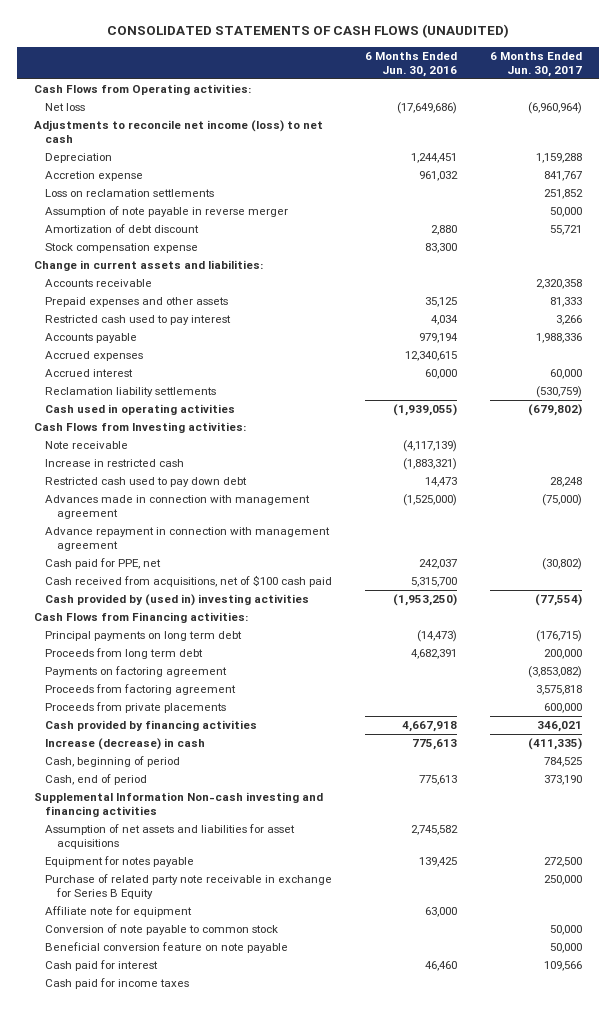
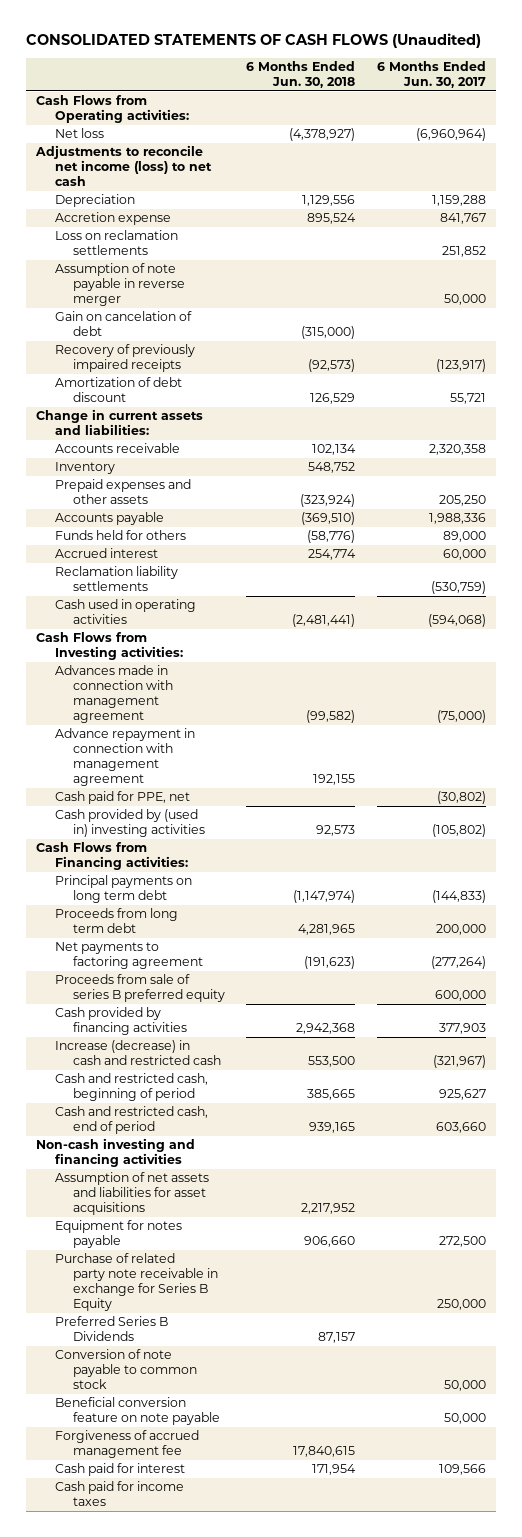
- CONSOLIDATED STATEMENTS OF CASH FLOWS (UNAUDITED)
+ CONSOLIDATED STATEMENTS OF CASH FLOWS (Unaudited)
- | 6 Months Ended Jun. 30, 2016 | 6 Months Ended Jun. 30, 2017
+ | 6 Months Ended Jun. 30, 2018 | 6 Months Ended Jun. 30, 2017
+ Gain on cancelation of debt | (315,000) |
+ Recovery of previously impaired receipts | (92,573) | (123,917)
- Stock compensation expense | 83,300 |
- Prepaid expenses and other assets | 35,125 | 81,333
- Restricted cash used to pay interest | 4,034 | 3,266
+ Inventory | 548,752 |
+ Prepaid expenses and other assets | (323,924) | 205,250
- Accrued expenses | 12,340,615 |
+ Funds held for others | (58,776) | 89,000
- Cash used in operating activities | (1,939,055) | (679,802)
+ Cash used in operating activities | (2,481,441) | (594,068)
- Note receivable | (4,117,139) |
- Increase in restricted cash | (1,883,321) |
- Restricted cash used to pay down debt | 14,473 | 28,248
- Cash received from acquisitions, net of $100 cash paid | 5,315,700 |
- Cash provided by (used in) investing activities | (1,953,250) | (77,554)
+ Cash provided by (used in) investing activities | 92,573 | (105,802)
- Principal payments on long term debt | (14,473) | (176,715)
+ Principal payments on long term debt | (1,147,974) | (144,833)
- Payments on factoring agreement | | (3,853,082)
- Proceeds from factoring agreement | | 3,575,818
- Proceeds from private placements | | 600,000
- Cash provided by financing activities | 4,667,918 | 346,021
- Increase (decrease) in cash | 775,613 | (411,335)
- Cash, beginning of period | | 784,525
- Cash, end of period | 775,613 | 373,190
- Supplemental Information Non-cash investing and financing activities
+ Net payments to factoring agreement | (191,623) | (277,264)
+ Proceeds from sale of series B preferred equity | | 600,000
+ Cash provided by financing activities | 2,942,368 | 377,903
+ Increase (decrease) in cash and restricted cash | 553,500 | (321,967)
+ Cash and restricted cash, beginning of period | 385,665 | 925,627
+ Cash and restricted cash, end of period | 939,165 | 603,660
+ Non-cash investing and financing activities
- Affiliate note for equipment | 63,000 |
+ Preferred Series B Dividends | 87,157 |
+ Forgiveness of accrued management fee | 17,840,615 |

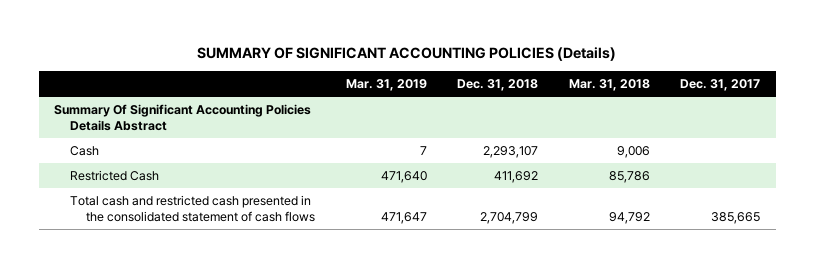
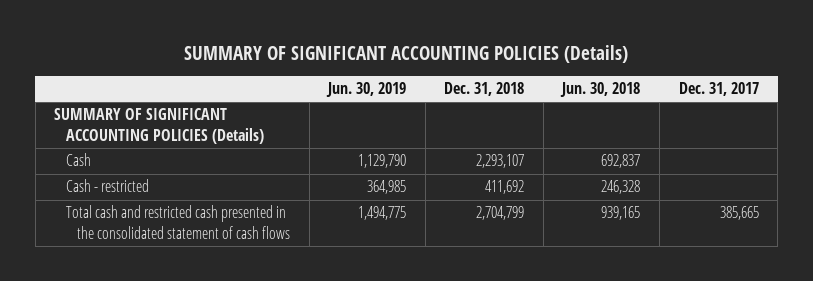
- | Mar. 31, 2019 | Dec. 31, 2018 | Mar. 31, 2018 | Dec. 31, 2017
+ | Jun. 30, 2019 | Dec. 31, 2018 | Jun. 30, 2018 | Dec. 31, 2017
- Summary Of Significant Accounting Policies Details Abstract
+ SUMMARY OF SIGNIFICANT ACCOUNTING POLICIES (Details)
- Restricted Cash | 471,640 | 411,692 | 85,786 |
+ Cash - restricted | 364,985 | 411,692 | 246,328 |

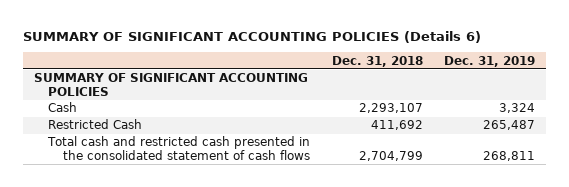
- SUMMARY OF SIGNIFICANT ACCOUNTING POLICIES (Details)
+ SUMMARY OF SIGNIFICANT ACCOUNTING POLICIES (Details 6)
- | Jun. 30, 2019 | Dec. 31, 2018 | Jun. 30, 2018 | Dec. 31, 2017
+ | Dec. 31, 2018 | Dec. 31, 2019
- SUMMARY OF SIGNIFICANT ACCOUNTING POLICIES (Details)
+ SUMMARY OF SIGNIFICANT ACCOUNTING POLICIES
- Cash - restricted | 364,985 | 411,692 | 246,328 |
+ Restricted Cash | 411,692 | 265,487

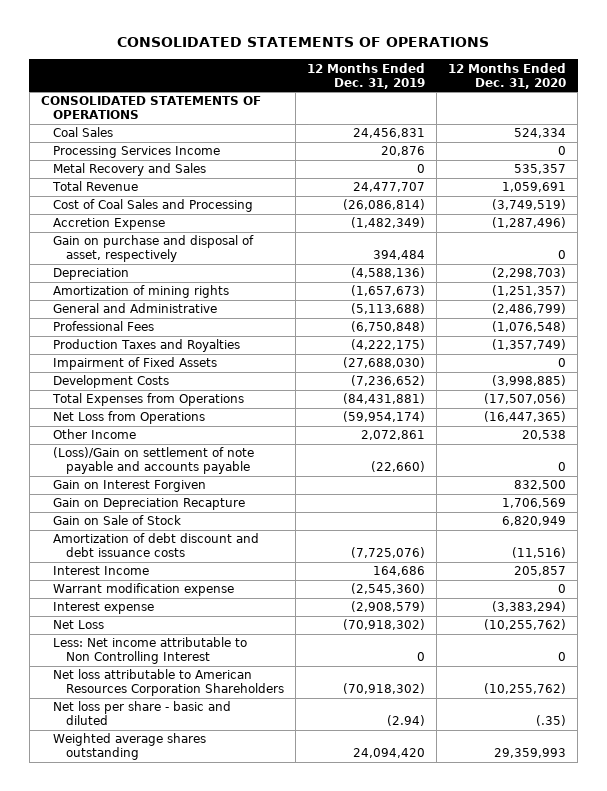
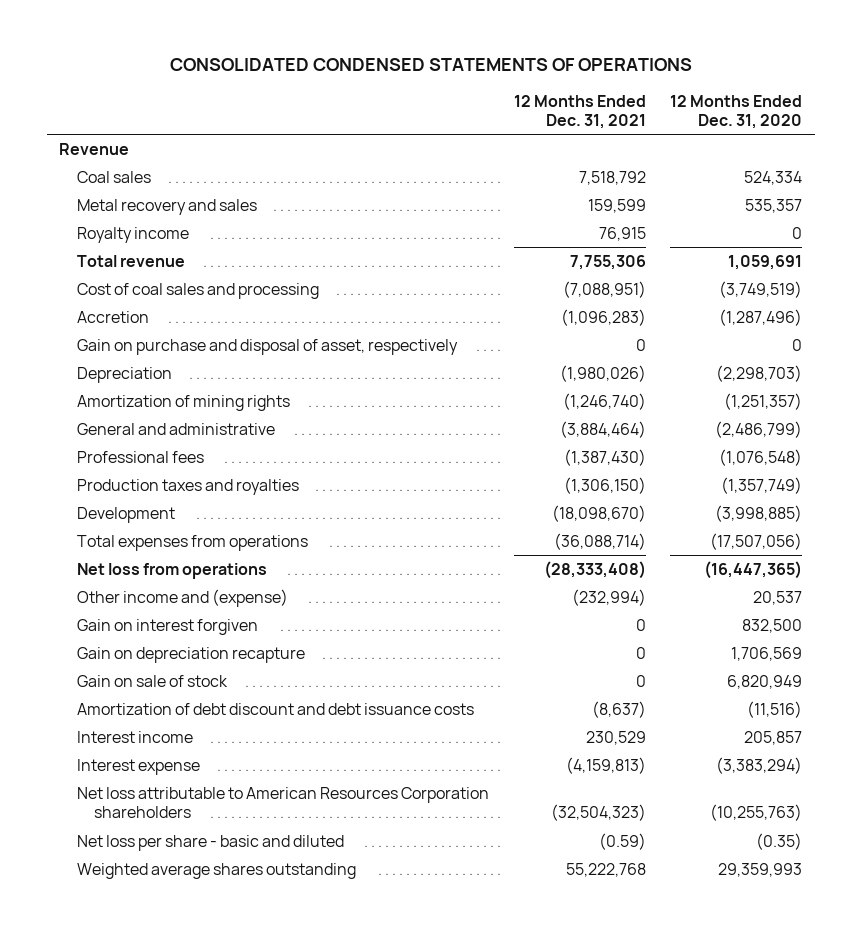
- CONSOLIDATED STATEMENTS OF OPERATIONS
+ CONSOLIDATED CONDENSED STATEMENTS OF OPERATIONS
- | 12 Months Ended Dec. 31, 2019 | 12 Months Ended Dec. 31, 2020
+ | 12 Months Ended Dec. 31, 2021 | 12 Months Ended Dec. 31, 2020
- CONSOLIDATED STATEMENTS OF OPERATIONS
- Coal Sales | 24,456,831 | 524,334
- Processing Services Income | 20,876 | 0
- Metal Recovery and Sales | 0 | 535,357
- Total Revenue | 24,477,707 | 1,059,691
- Cost of Coal Sales and Processing | (26,086,814) | (3,749,519)
- Accretion Expense | (1,482,349) | (1,287,496)
+ Revenue
+ Coal sales | 7,518,792 | 524,334
+ Metal recovery and sales | 159,599 | 535,357
+ Royalty income | 76,915 | 0
+ Total revenue | 7,755,306 | 1,059,691
+ Cost of coal sales and processing | (7,088,951) | (3,749,519)
+ Accretion | (1,096,283) | (1,287,496)
- General and Administrative | (5,113,688) | (2,486,799)
- Professional Fees | (6,750,848) | (1,076,548)
- Production Taxes and Royalties | (4,222,175) | (1,357,749)
- Impairment of Fixed Assets | (27,688,030) | 0
- Development Costs | (7,236,652) | (3,998,885)
- Total Expenses from Operations | (84,431,881) | (17,507,056)
- Net Loss from Operations | (59,954,174) | (16,447,365)
- Other Income | 2,072,861 | 20,538
- (Loss)/Gain on settlement of note payable and accounts payable | (22,660) | 0
- Gain on Interest Forgiven | | 832,500
- Gain on Depreciation Recapture | | 1,706,569
- Gain on Sale of Stock | | 6,820,949
+ General and administrative | (3,884,464) | (2,486,799)
+ Professional fees | (1,387,430) | (1,076,548)
+ Production taxes and royalties | (1,306,150) | (1,357,749)
+ Development | (18,098,670) | (3,998,885)
+ Total expenses from operations | (36,088,714) | (17,507,056)
+ Net loss from operations | (28,333,408) | (16,447,365)
+ Other income and (expense) | (232,994) | 20,537
+ Gain on interest forgiven | 0 | 832,500
+ Gain on depreciation recapture | 0 | 1,706,569
+ Gain on sale of stock | 0 | 6,820,949
- Interest Income | 164,686 | 205,857
- Warrant modification expense | (2,545,360) | 0
+ Interest income | 230,529 | 205,857
- Net Loss | (70,918,302) | (10,255,762)
- Less: Net income attributable to Non Controlling Interest | 0 | 0
- Net loss attributable to American Resources Corporation Shareholders | (70,918,302) | (10,255,762)
- Net loss per share - basic and diluted | (2.94) | (.35)
+ Net loss attributable to American Resources Corporation shareholders | (32,504,323) | (10,255,763)
+ Net loss per share - basic and diluted | (0.59) | (0.35)

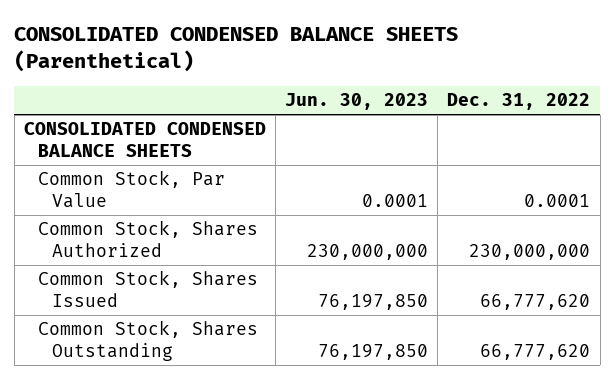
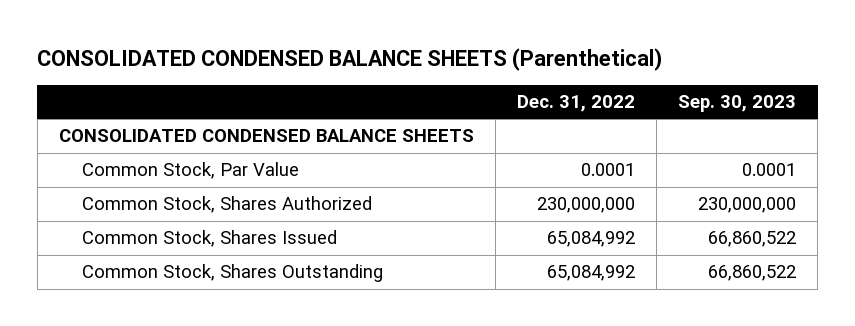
- | Jun. 30, 2023 | Dec. 31, 2022
+ | Dec. 31, 2022 | Sep. 30, 2023
- Common Stock, Shares Issued | 76,197,850 | 66,777,620
- Common Stock, Shares Outstanding | 76,197,850 | 66,777,620
+ Common Stock, Shares Issued | 65,084,992 | 66,860,522
+ Common Stock, Shares Outstanding | 65,084,992 | 66,860,522

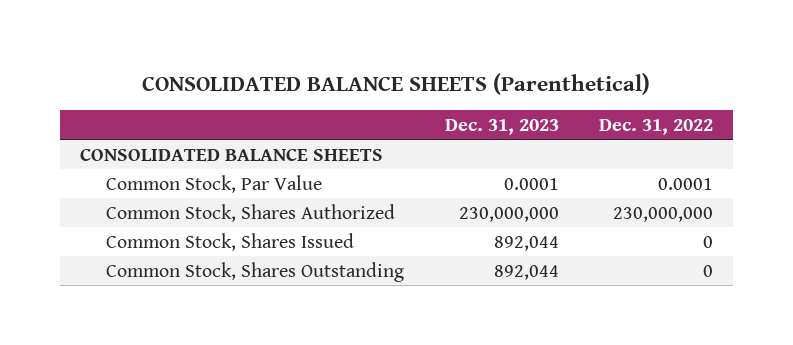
- CONSOLIDATED CONDENSED BALANCE SHEETS (Parenthetical)
+ CONSOLIDATED BALANCE SHEETS (Parenthetical)
- | Dec. 31, 2022 | Sep. 30, 2023
+ | Dec. 31, 2023 | Dec. 31, 2022
- CONSOLIDATED CONDENSED BALANCE SHEETS
+ CONSOLIDATED BALANCE SHEETS
- Common Stock, Shares Issued | 65,084,992 | 66,860,522
- Common Stock, Shares Outstanding | 65,084,992 | 66,860,522
+ Common Stock, Shares Issued | 892,044 | 0
+ Common Stock, Shares Outstanding | 892,044 | 0

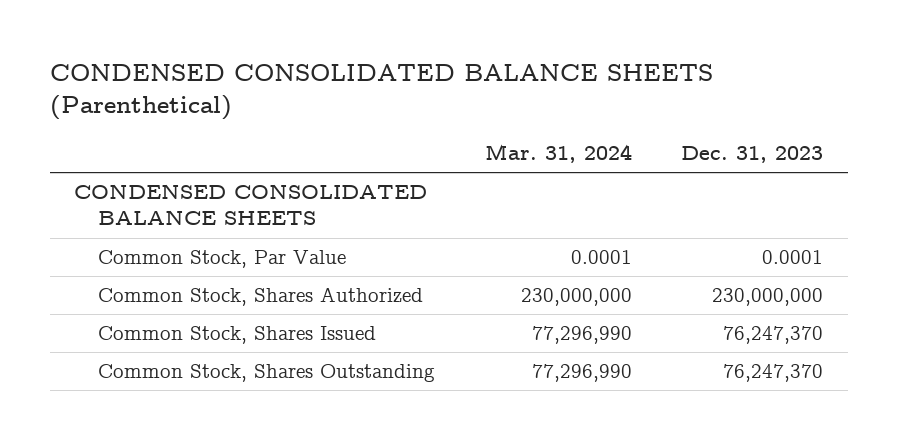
- CONSOLIDATED BALANCE SHEETS (Parenthetical)
+ CONDENSED CONSOLIDATED BALANCE SHEETS (Parenthetical)
- | Dec. 31, 2023 | Dec. 31, 2022
+ | Mar. 31, 2024 | Dec. 31, 2023
- CONSOLIDATED BALANCE SHEETS
+ CONDENSED CONSOLIDATED BALANCE SHEETS
- Common Stock, Shares Issued | 892,044 | 0
- Common Stock, Shares Outstanding | 892,044 | 0
+ Common Stock, Shares Issued | 77,296,990 | 76,247,370
+ Common Stock, Shares Outstanding | 77,296,990 | 76,247,370

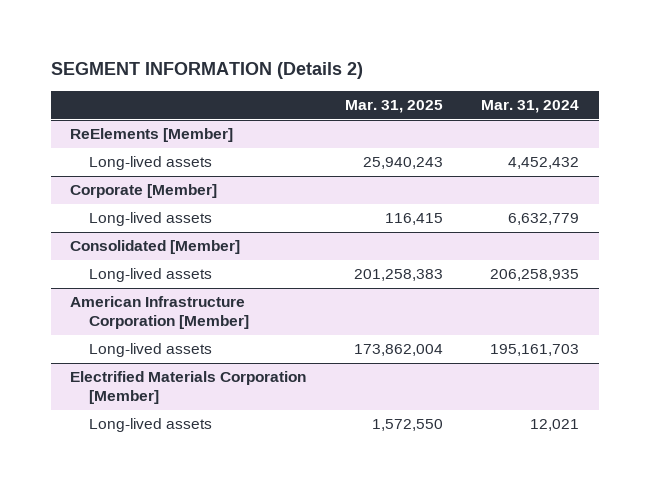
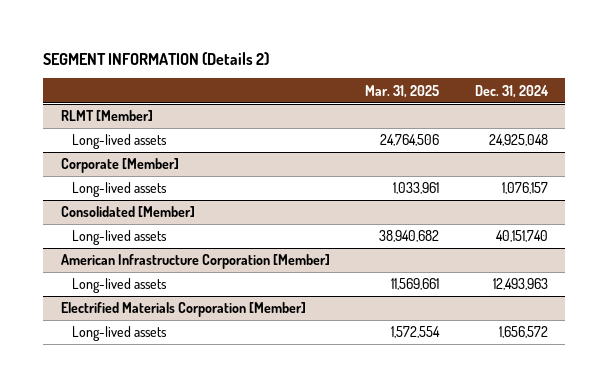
- | Mar. 31, 2025 | Mar. 31, 2024
+ | Mar. 31, 2025 | Dec. 31, 2024
- ReElements [Member]
- Long-lived assets | 25,940,243 | 4,452,432
+ RLMT [Member]
+ Long-lived assets | 24,764,506 | 24,925,048
@ Corporate [Member]
- Long-lived assets | 116,415 | 6,632,779
+ Long-lived assets | 1,033,961 | 1,076,157
@ Consolidated [Member]
- Long-lived assets | 201,258,383 | 206,258,935
+ Long-lived assets | 38,940,682 | 40,151,740
@ American Infrastructure Corporation [Member]
- Long-lived assets | 173,862,004 | 195,161,703
+ Long-lived assets | 11,569,661 | 12,493,963
@ Electrified Materials Corporation [Member]
- Long-lived assets | 1,572,550 | 12,021
+ Long-lived assets | 1,572,554 | 1,656,572

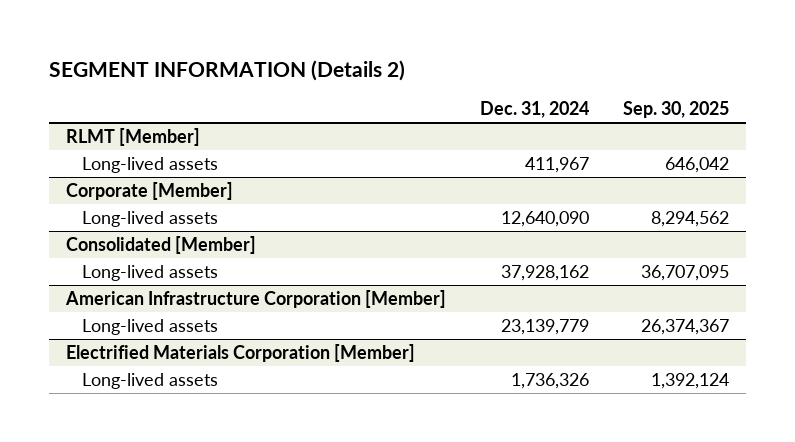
- | Mar. 31, 2025 | Dec. 31, 2024
+ | Dec. 31, 2024 | Sep. 30, 2025
@ RLMT [Member]
- Long-lived assets | 24,764,506 | 24,925,048
+ Long-lived assets | 411,967 | 646,042
@ Corporate [Member]
- Long-lived assets | 1,033,961 | 1,076,157
+ Long-lived assets | 12,640,090 | 8,294,562
@ Consolidated [Member]
- Long-lived assets | 38,940,682 | 40,151,740
+ Long-lived assets | 37,928,162 | 36,707,095
@ American Infrastructure Corporation [Member]
- Long-lived assets | 11,569,661 | 12,493,963
+ Long-lived assets | 23,139,779 | 26,374,367
@ Electrified Materials Corporation [Member]
- Long-lived assets | 1,572,554 | 1,656,572
+ Long-lived assets | 1,736,326 | 1,392,124

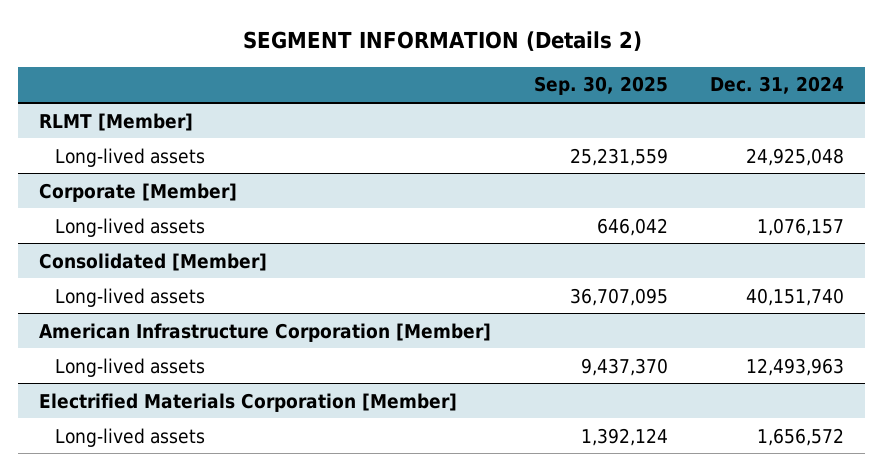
- | Dec. 31, 2024 | Sep. 30, 2025
+ | Sep. 30, 2025 | Dec. 31, 2024
@ RLMT [Member]
- Long-lived assets | 411,967 | 646,042
+ Long-lived assets | 25,231,559 | 24,925,048
@ Corporate [Member]
- Long-lived assets | 12,640,090 | 8,294,562
+ Long-lived assets | 646,042 | 1,076,157
@ Consolidated [Member]
- Long-lived assets | 37,928,162 | 36,707,095
+ Long-lived assets | 36,707,095 | 40,151,740
@ American Infrastructure Corporation [Member]
- Long-lived assets | 23,139,779 | 26,374,367
+ Long-lived assets | 9,437,370 | 12,493,963
@ Electrified Materials Corporation [Member]
- Long-lived assets | 1,736,326 | 1,392,124
+ Long-lived assets | 1,392,124 | 1,656,572

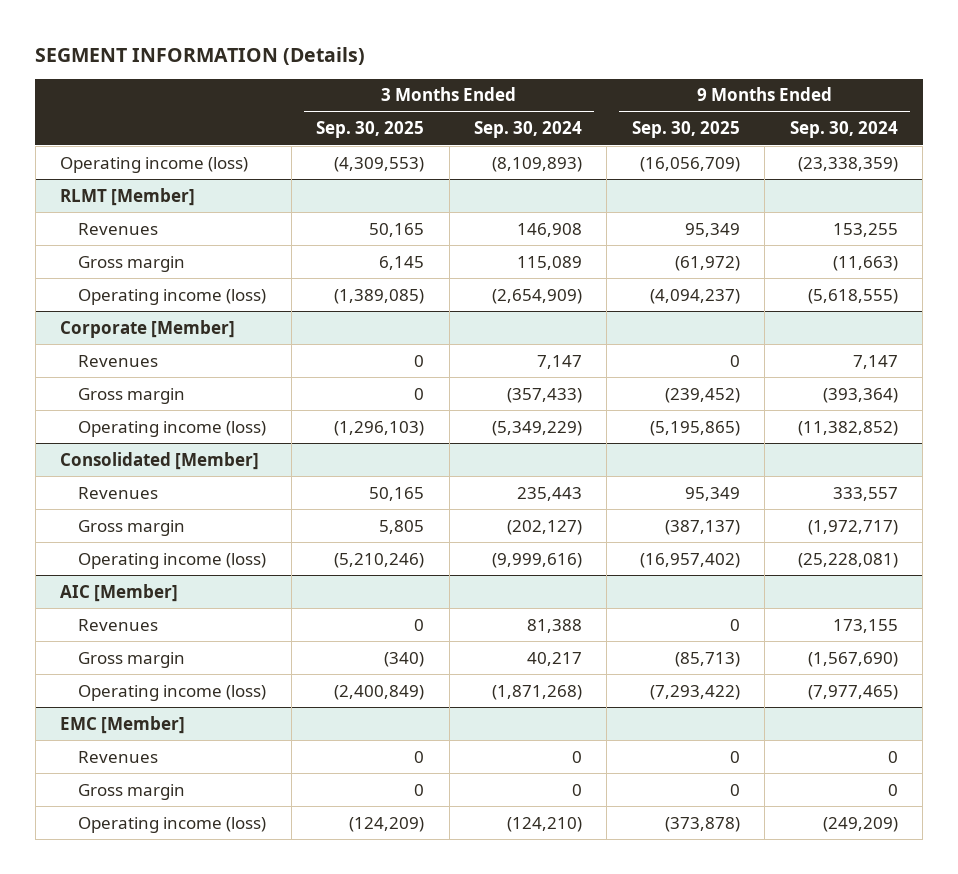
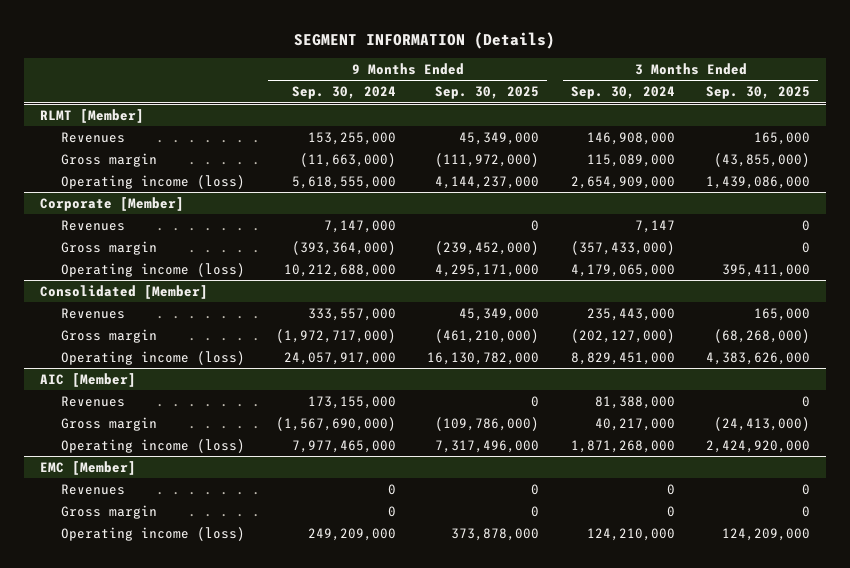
- | 3 Months Ended Sep. 30, 2025 | 3 Months Ended Sep. 30, 2024 | 9 Months Ended Sep. 30, 2025 | 9 Months Ended Sep. 30, 2024
+ | 9 Months Ended Sep. 30, 2024 | 9 Months Ended Sep. 30, 2025 | 3 Months Ended Sep. 30, 2024 | 3 Months Ended Sep. 30, 2025
- Operating income (loss) | (4,309,553) | (8,109,893) | (16,056,709) | (23,338,359)
@ RLMT [Member]
- Revenues | 50,165 | 146,908 | 95,349 | 153,255
- Gross margin | 6,145 | 115,089 | (61,972) | (11,663)
- Operating income (loss) | (1,389,085) | (2,654,909) | (4,094,237) | (5,618,555)
+ Revenues | 153,255,000 | 45,349,000 | 146,908,000 | 165,000
+ Gross margin | (11,663,000) | (111,972,000) | 115,089,000 | (43,855,000)
+ Operating income (loss) | 5,618,555,000 | 4,144,237,000 | 2,654,909,000 | 1,439,086,000
@ Corporate [Member]
- Revenues | 0 | 7,147 | 0 | 7,147
- Gross margin | 0 | (357,433) | (239,452) | (393,364)
- Operating income (loss) | (1,296,103) | (5,349,229) | (5,195,865) | (11,382,852)
+ Revenues | 7,147,000 | 0 | 7,147 | 0
+ Gross margin | (393,364,000) | (239,452,000) | (357,433,000) | 0
+ Operating income (loss) | 10,212,688,000 | 4,295,171,000 | 4,179,065,000 | 395,411,000
@ Consolidated [Member]
- Revenues | 50,165 | 235,443 | 95,349 | 333,557
- Gross margin | 5,805 | (202,127) | (387,137) | (1,972,717)
- Operating income (loss) | (5,210,246) | (9,999,616) | (16,957,402) | (25,228,081)
+ Revenues | 333,557,000 | 45,349,000 | 235,443,000 | 165,000
+ Gross margin | (1,972,717,000) | (461,210,000) | (202,127,000) | (68,268,000)
+ Operating income (loss) | 24,057,917,000 | 16,130,782,000 | 8,829,451,000 | 4,383,626,000
@ AIC [Member]
- Revenues | 0 | 81,388 | 0 | 173,155
- Gross margin | (340) | 40,217 | (85,713) | (1,567,690)
- Operating income (loss) | (2,400,849) | (1,871,268) | (7,293,422) | (7,977,465)
+ Revenues | 173,155,000 | 0 | 81,388,000 | 0
+ Gross margin | (1,567,690,000) | (109,786,000) | 40,217,000 | (24,413,000)
+ Operating income (loss) | 7,977,465,000 | 7,317,496,000 | 1,871,268,000 | 2,424,920,000
@ EMC [Member]
- Operating income (loss) | (124,209) | (124,210) | (373,878) | (249,209)
+ Operating income (loss) | 249,209,000 | 373,878,000 | 124,210,000 | 124,209,000

